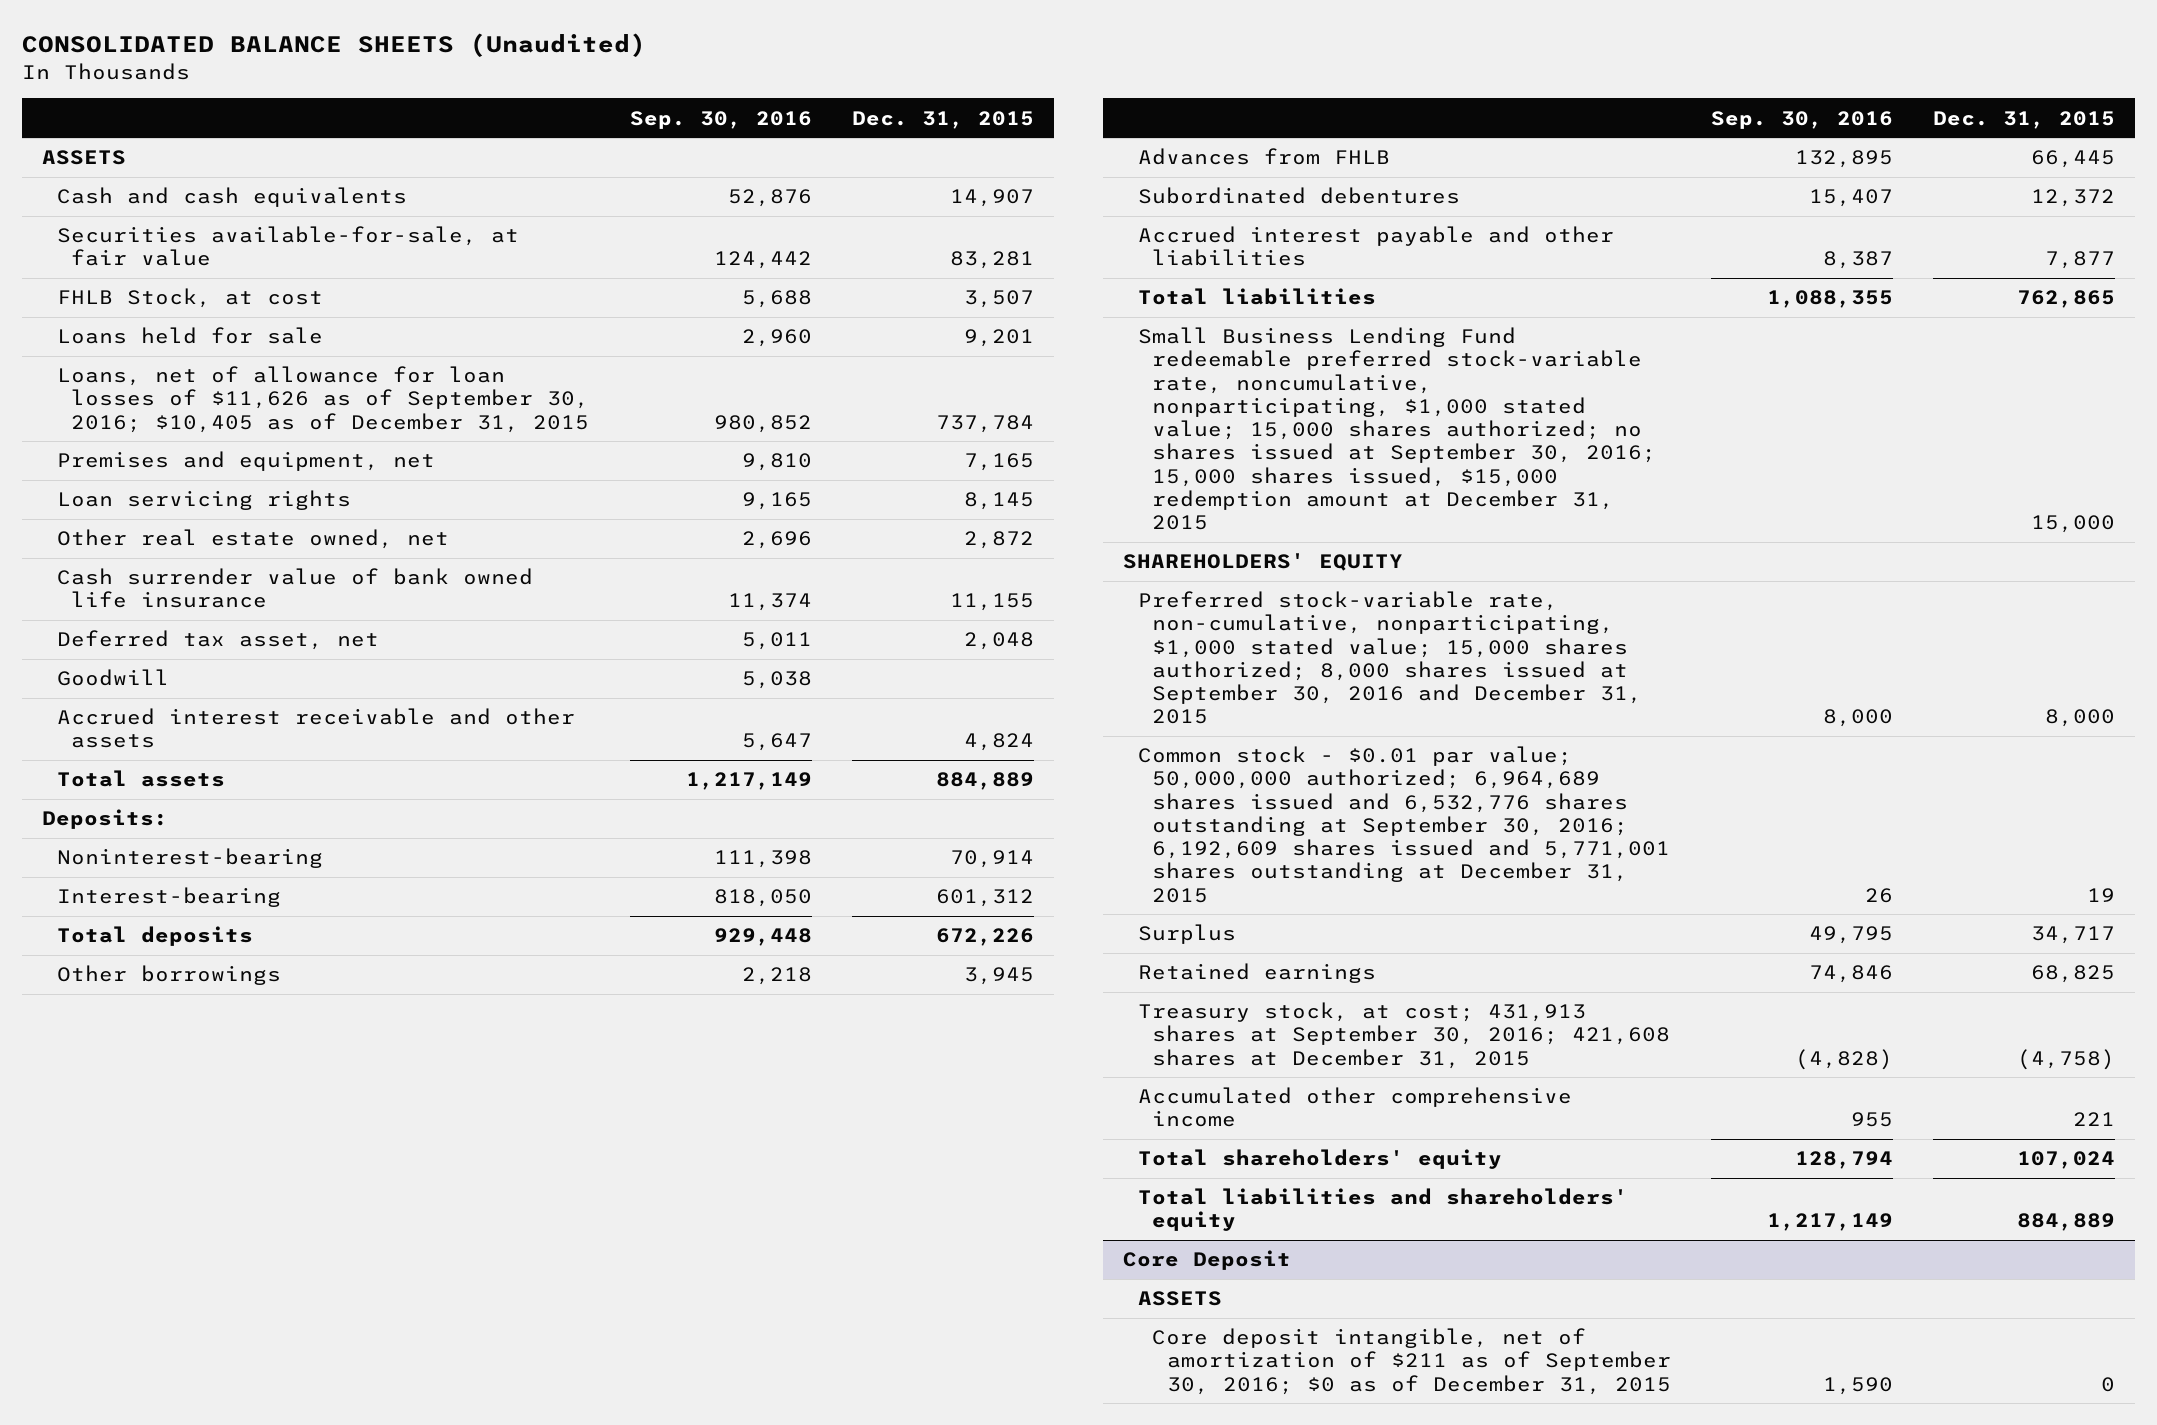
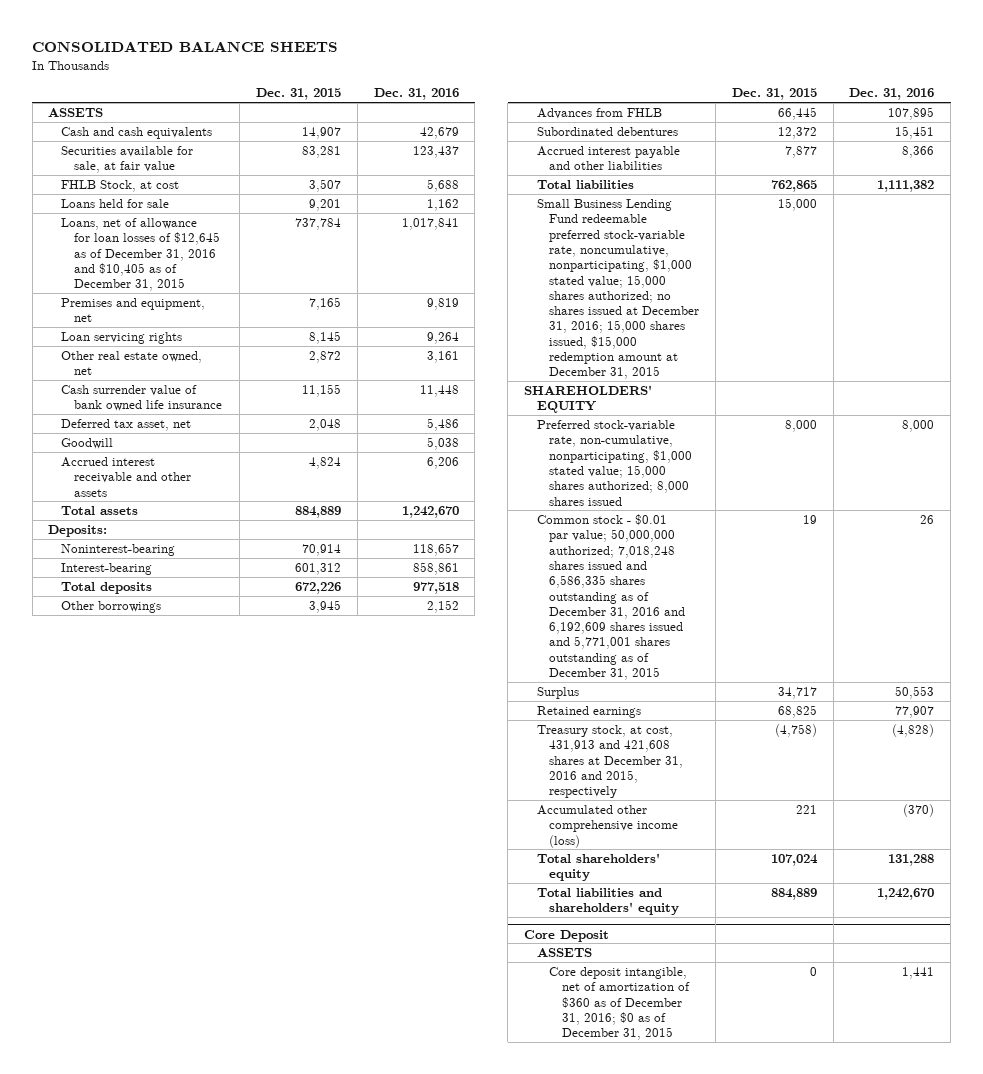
- CONSOLIDATED BALANCE SHEETS (Unaudited)
+ CONSOLIDATED BALANCE SHEETS
- | Sep. 30, 2016 | Dec. 31, 2015
+ | Dec. 31, 2015 | Dec. 31, 2016
- Securities available-for-sale, at fair value | 124,442 | 83,281
+ Securities available for sale, at fair value | 83,281 | 123,437
- Loans, net of allowance for loan losses of $11,626 as of September 30, 2016; $10,405 as of December 31, 2015 | 980,852 | 737,784
+ Loans, net of allowance for loan losses of $12,645 as of December 31, 2016 and $10,405 as of December 31, 2015 | 737,784 | 1,017,841
- Small Business Lending Fund redeemable preferred stock-variable rate, noncumulative, nonparticipating, $1,000 stated value; 15,000 shares authorized; no shares issued at September 30, 2016; 15,000 shares issued, $15,000 redemption amount at December 31, 2015 | | 15,000
+ Small Business Lending Fund redeemable preferred stock-variable rate, noncumulative, nonparticipating, $1,000 stated value; 15,000 shares authorized; no shares issued at December 31, 2016; 15,000 shares issued, $15,000 redemption amount at December 31, 2015 | 15,000 |
- Preferred stock-variable rate, non-cumulative, nonparticipating, $1,000 stated value; 15,000 shares authorized; 8,000 shares issued at September 30, 2016 and December 31, 2015 | 8,000 | 8,000
- Common stock - $0.01 par value; 50,000,000 authorized; 6,964,689 shares issued and 6,532,776 shares outstanding at September 30, 2016; 6,192,609 shares issued and 5,771,001 shares outstanding at December 31, 2015 | 26 | 19
+ Preferred stock-variable rate, non-cumulative, nonparticipating, $1,000 stated value; 15,000 shares authorized; 8,000 shares issued | 8,000 | 8,000
+ Common stock - $0.01 par value; 50,000,000 authorized; 7,018,248 shares issued and 6,586,335 shares outstanding as of December 31, 2016 and 6,192,609 shares issued and 5,771,001 shares outstanding as of December 31, 2015 | 19 | 26
- Treasury stock, at cost; 431,913 shares at September 30, 2016; 421,608 shares at December 31, 2015 | (4,828) | (4,758)
- Accumulated other comprehensive income | 955 | 221
+ Treasury stock, at cost, 431,913 and 421,608 shares at December 31, 2016 and 2015, respectively | (4,758) | (4,828)
+ Accumulated other comprehensive income (loss) | 221 | (370)
@ Core Deposit
- Core deposit intangible, net of amortization of $211 as of September 30, 2016; $0 as of December 31, 2015 | 1,590 | 0
+ Core deposit intangible, net of amortization of $360 as of December 31, 2016; $0 as of December 31, 2015 | 0 | 1,441

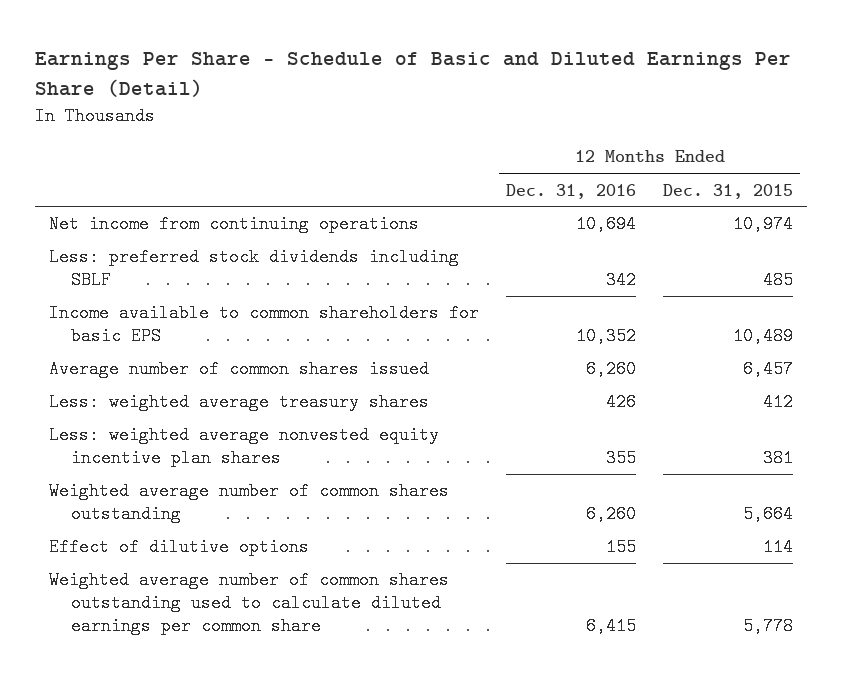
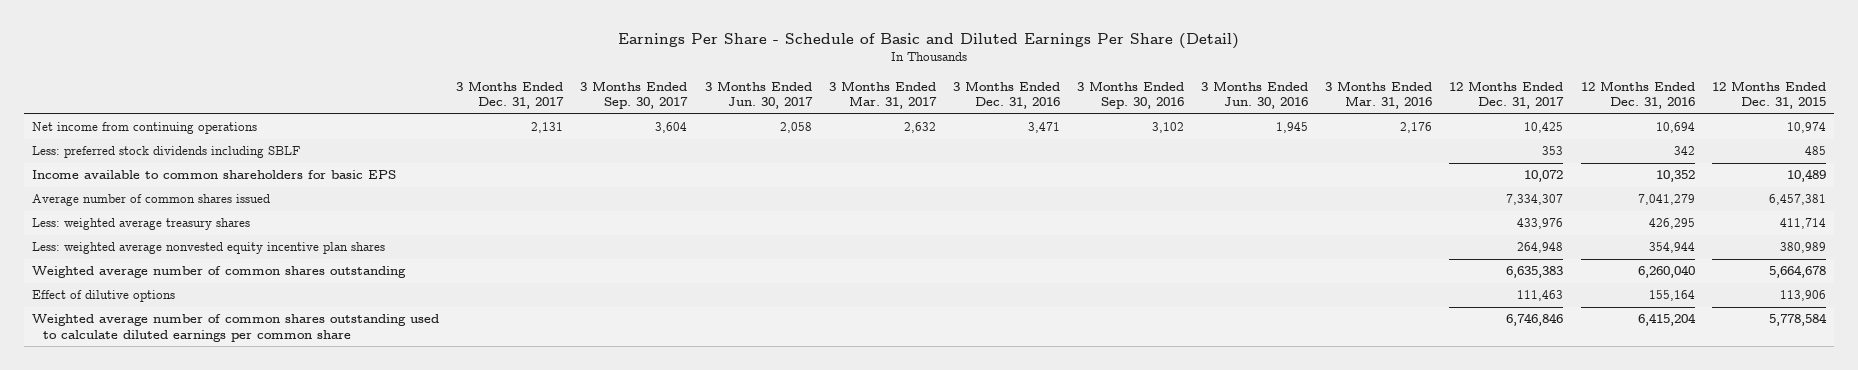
- | 12 Months Ended Dec. 31, 2016 | 12 Months Ended Dec. 31, 2015
+ | 3 Months Ended Dec. 31, 2017 | 3 Months Ended Sep. 30, 2017 | 3 Months Ended Jun. 30, 2017 | 3 Months Ended Mar. 31, 2017 | 3 Months Ended Dec. 31, 2016 | 3 Months Ended Sep. 30, 2016 | 3 Months Ended Jun. 30, 2016 | 3 Months Ended Mar. 31, 2016 | 12 Months Ended Dec. 31, 2017 | 12 Months Ended Dec. 31, 2016 | 12 Months Ended Dec. 31, 2015
- Average number of common shares issued | 6,260 | 6,457
- Less: weighted average treasury shares | 426 | 412
- Less: weighted average nonvested equity incentive plan shares | 355 | 381
- Weighted average number of common shares outstanding | 6,260 | 5,664
- Effect of dilutive options | 155 | 114
- Weighted average number of common shares outstanding used to calculate diluted earnings per common share | 6,415 | 5,778
+ Average number of common shares issued | | | | | | | | | 7,334,307 | 7,041,279 | 6,457,381
+ Less: weighted average treasury shares | | | | | | | | | 433,976 | 426,295 | 411,714
+ Less: weighted average nonvested equity incentive plan shares | | | | | | | | | 264,948 | 354,944 | 380,989
+ Weighted average number of common shares outstanding | | | | | | | | | 6,635,383 | 6,260,040 | 5,664,678
+ Effect of dilutive options | | | | | | | | | 111,463 | 155,164 | 113,906
+ Weighted average number of common shares outstanding used to calculate diluted earnings per common share | | | | | | | | | 6,746,846 | 6,415,204 | 5,778,584

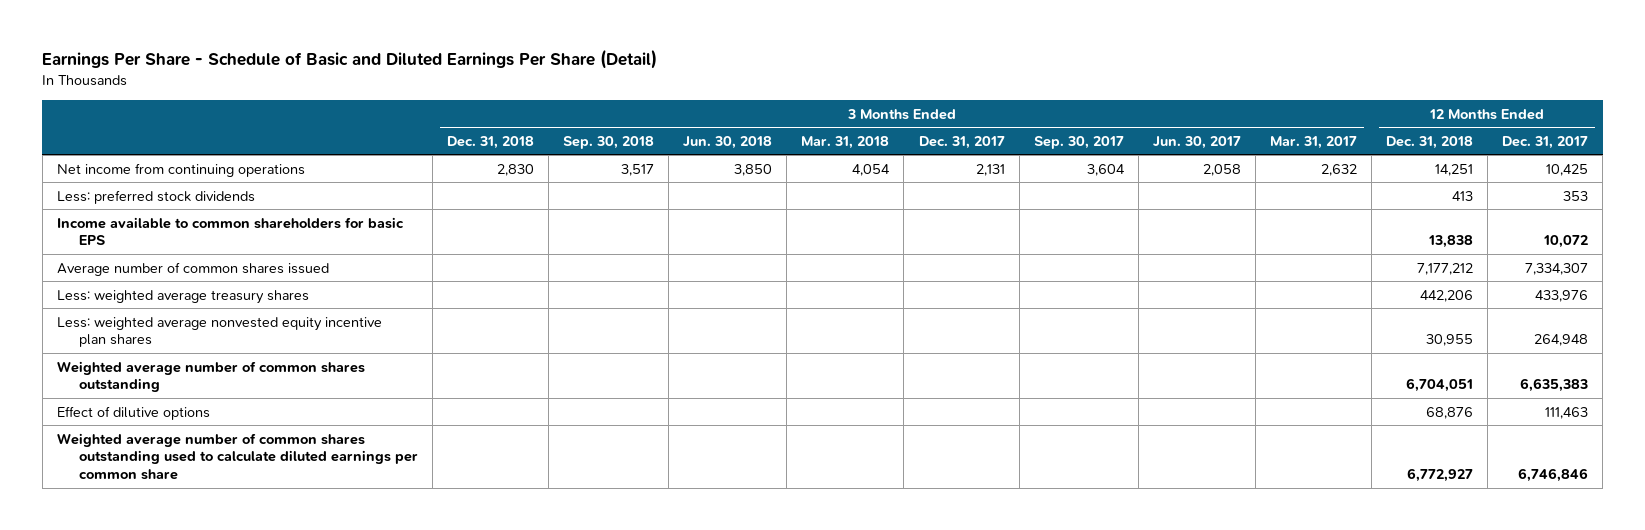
- | 3 Months Ended Dec. 31, 2017 | 3 Months Ended Sep. 30, 2017 | 3 Months Ended Jun. 30, 2017 | 3 Months Ended Mar. 31, 2017 | 3 Months Ended Dec. 31, 2016 | 3 Months Ended Sep. 30, 2016 | 3 Months Ended Jun. 30, 2016 | 3 Months Ended Mar. 31, 2016 | 12 Months Ended Dec. 31, 2017 | 12 Months Ended Dec. 31, 2016 | 12 Months Ended Dec. 31, 2015
+ | 3 Months Ended Dec. 31, 2018 | 3 Months Ended Sep. 30, 2018 | 3 Months Ended Jun. 30, 2018 | 3 Months Ended Mar. 31, 2018 | 3 Months Ended Dec. 31, 2017 | 3 Months Ended Sep. 30, 2017 | 3 Months Ended Jun. 30, 2017 | 3 Months Ended Mar. 31, 2017 | 12 Months Ended Dec. 31, 2018 | 12 Months Ended Dec. 31, 2017
- Less: preferred stock dividends including SBLF | | | | | | | | | 353 | 342 | 485
+ Less: preferred stock dividends | | | | | | | | | 413 | 353

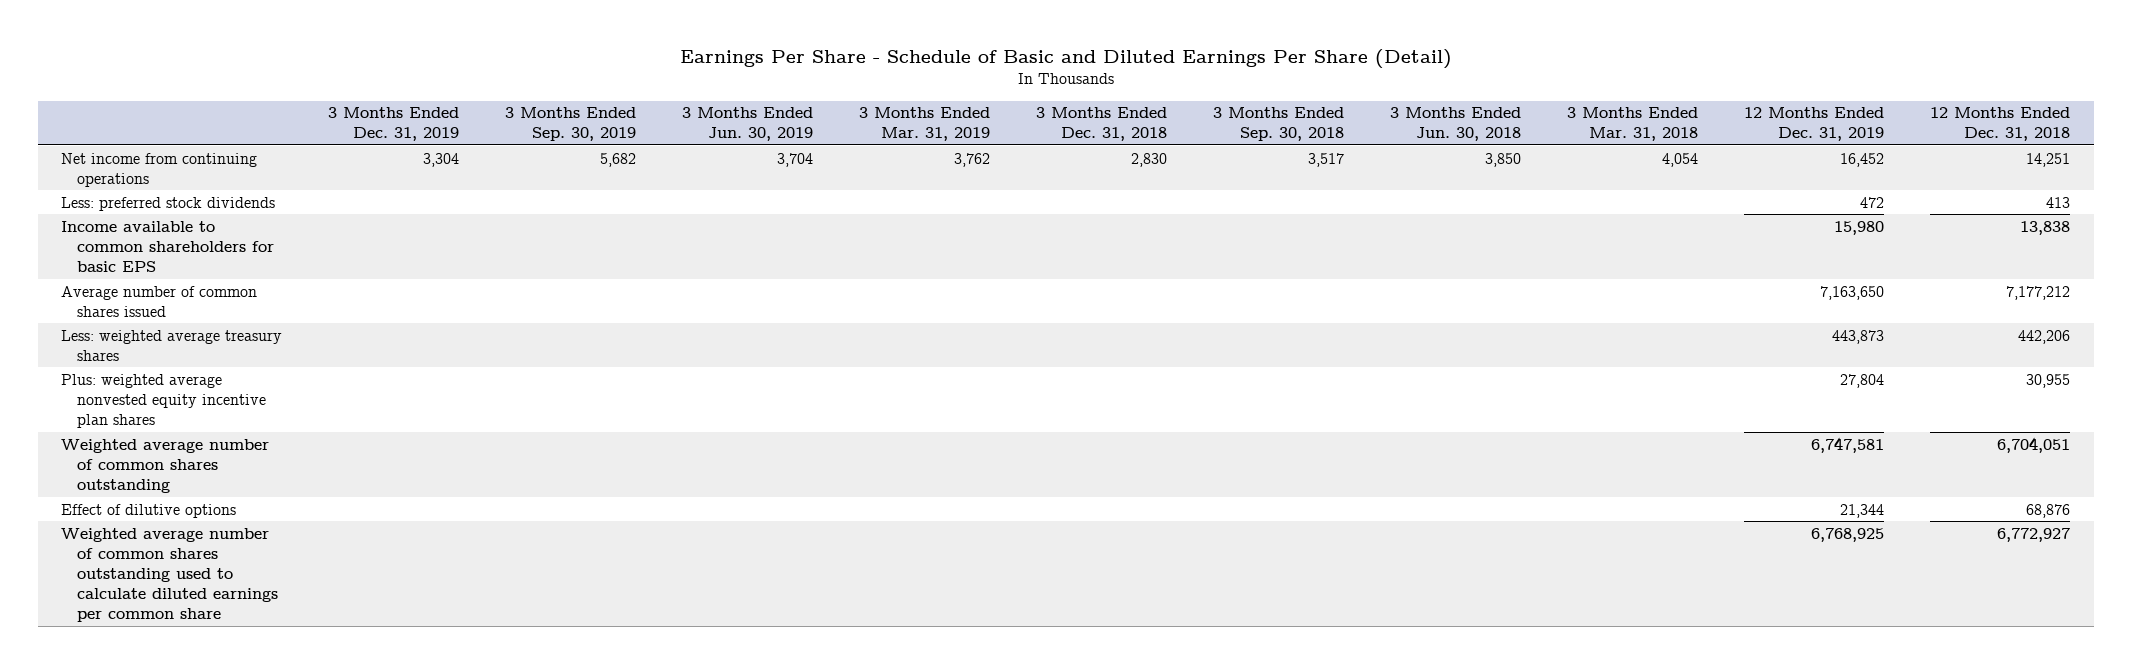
- | 3 Months Ended Dec. 31, 2018 | 3 Months Ended Sep. 30, 2018 | 3 Months Ended Jun. 30, 2018 | 3 Months Ended Mar. 31, 2018 | 3 Months Ended Dec. 31, 2017 | 3 Months Ended Sep. 30, 2017 | 3 Months Ended Jun. 30, 2017 | 3 Months Ended Mar. 31, 2017 | 12 Months Ended Dec. 31, 2018 | 12 Months Ended Dec. 31, 2017
+ | 3 Months Ended Dec. 31, 2019 | 3 Months Ended Sep. 30, 2019 | 3 Months Ended Jun. 30, 2019 | 3 Months Ended Mar. 31, 2019 | 3 Months Ended Dec. 31, 2018 | 3 Months Ended Sep. 30, 2018 | 3 Months Ended Jun. 30, 2018 | 3 Months Ended Mar. 31, 2018 | 12 Months Ended Dec. 31, 2019 | 12 Months Ended Dec. 31, 2018
- Less: weighted average nonvested equity incentive plan shares | | | | | | | | | 30,955 | 264,948
+ Plus: weighted average nonvested equity incentive plan shares | | | | | | | | | 27,804 | 30,955

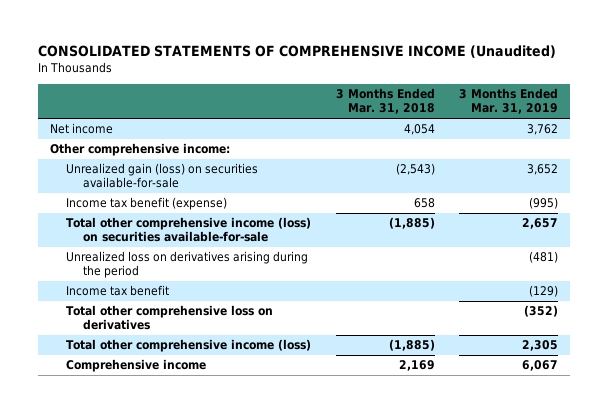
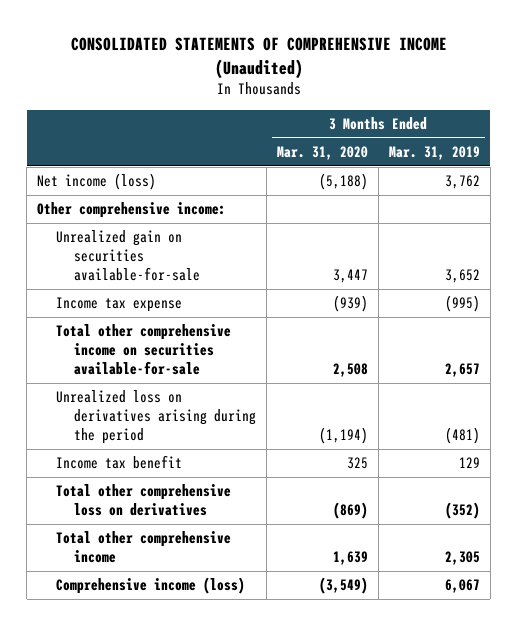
- | 3 Months Ended Mar. 31, 2018 | 3 Months Ended Mar. 31, 2019
+ | 3 Months Ended Mar. 31, 2020 | 3 Months Ended Mar. 31, 2019
- Net income | 4,054 | 3,762
+ Net income (loss) | (5,188) | 3,762
- Unrealized gain (loss) on securities available-for-sale | (2,543) | 3,652
- Income tax benefit (expense) | 658 | (995)
- Total other comprehensive income (loss) on securities available-for-sale | (1,885) | 2,657
+ Unrealized gain on securities available-for-sale | 3,447 | 3,652
+ Income tax expense | (939) | (995)
+ Total other comprehensive income on securities available-for-sale | 2,508 | 2,657
- Income tax benefit | | (129)
+ Income tax benefit | 325 | 129
- Total other comprehensive income (loss) | (1,885) | 2,305
- Comprehensive income | 2,169 | 6,067
+ Total other comprehensive income | 1,639 | 2,305
+ Comprehensive income (loss) | (3,549) | 6,067

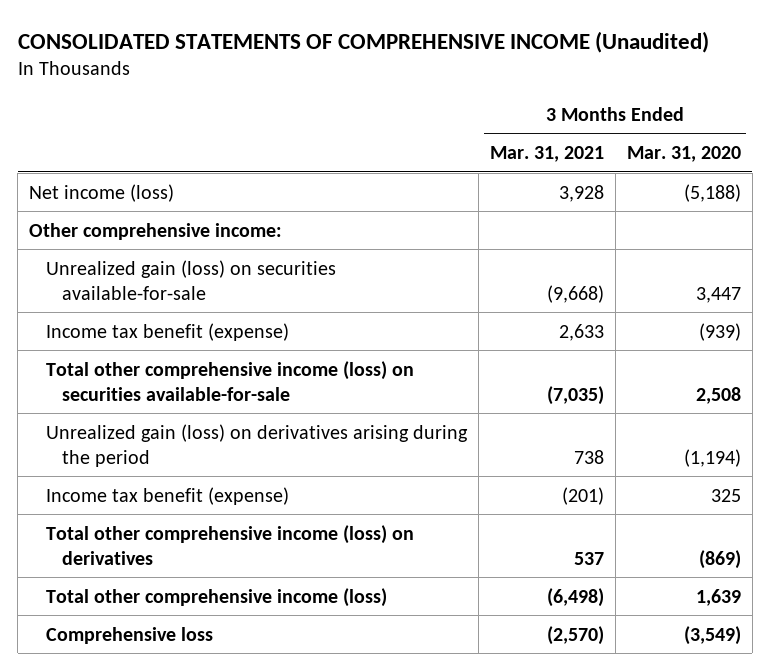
- | 3 Months Ended Mar. 31, 2020 | 3 Months Ended Mar. 31, 2019
+ | 3 Months Ended Mar. 31, 2021 | 3 Months Ended Mar. 31, 2020
- Unrealized gain on securities available-for-sale | 3,447 | 3,652
- Income tax expense | (939) | (995)
- Total other comprehensive income on securities available-for-sale | 2,508 | 2,657
- Unrealized loss on derivatives arising during the period | (1,194) | (481)
- Income tax benefit | 325 | 129
- Total other comprehensive loss on derivatives | (869) | (352)
- Total other comprehensive income | 1,639 | 2,305
- Comprehensive income (loss) | (3,549) | 6,067
+ Unrealized gain (loss) on securities available-for-sale | (9,668) | 3,447
+ Income tax benefit (expense) | 2,633 | (939)
+ Total other comprehensive income (loss) on securities available-for-sale | (7,035) | 2,508
+ Unrealized gain (loss) on derivatives arising during the period | 738 | (1,194)
+ Income tax benefit (expense) | (201) | 325
+ Total other comprehensive income (loss) on derivatives | 537 | (869)
+ Total other comprehensive income (loss) | (6,498) | 1,639
+ Comprehensive loss | (2,570) | (3,549)

